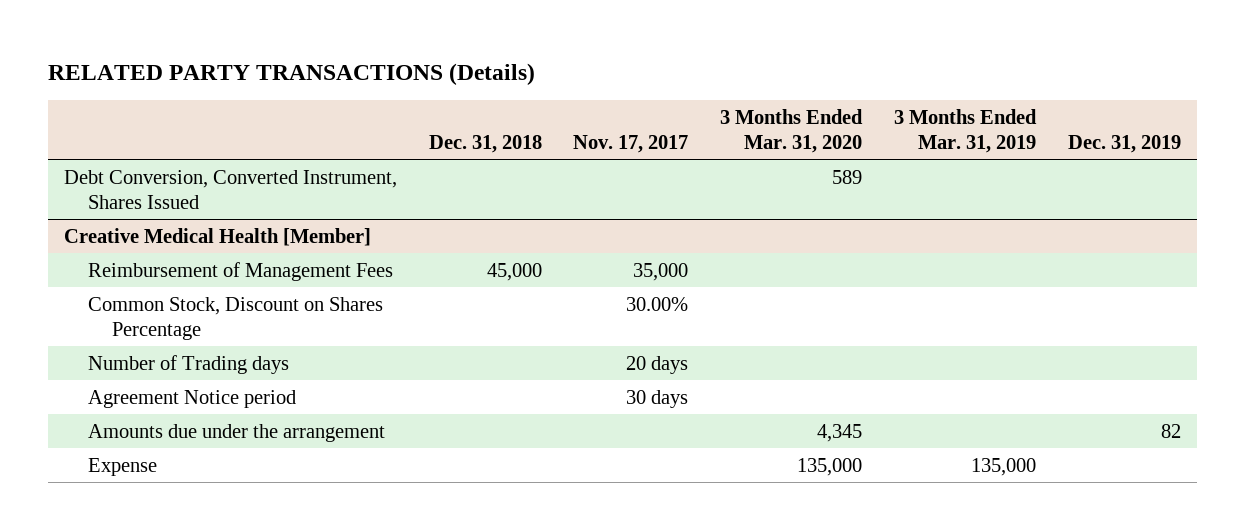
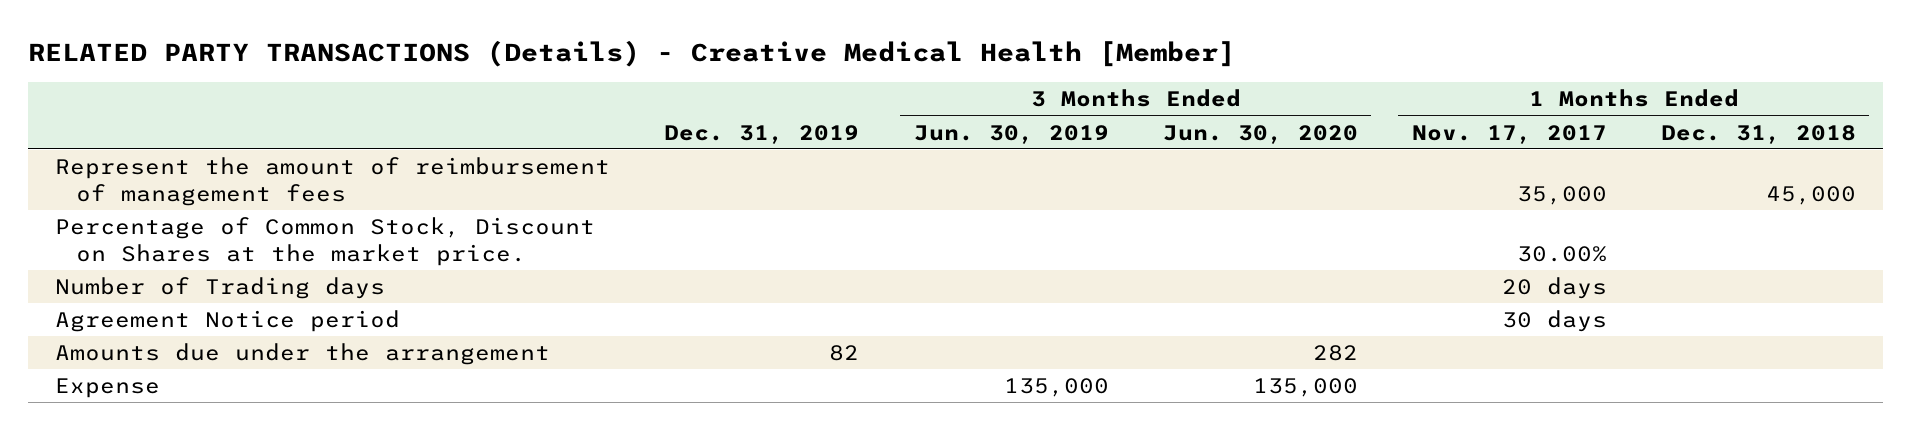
- RELATED PARTY TRANSACTIONS (Details)
+ RELATED PARTY TRANSACTIONS (Details) - Creative Medical Health [Member]
- | Dec. 31, 2018 | Nov. 17, 2017 | 3 Months Ended Mar. 31, 2020 | 3 Months Ended Mar. 31, 2019 | Dec. 31, 2019
+ | Dec. 31, 2019 | 3 Months Ended Jun. 30, 2019 | 3 Months Ended Jun. 30, 2020 | 1 Months Ended Nov. 17, 2017 | 1 Months Ended Dec. 31, 2018
- Debt Conversion, Converted Instrument, Shares Issued | | | 589 | |
- Creative Medical Health [Member]
- Reimbursement of Management Fees | 45,000 | 35,000 | | |
- Common Stock, Discount on Shares Percentage | | 30.00% | | |
- Number of Trading days | | 20 days | | |
- Agreement Notice period | | 30 days | | |
- Amounts due under the arrangement | | | 4,345 | | 82
- Expense | | | 135,000 | 135,000 |
+ Represent the amount of reimbursement of management fees | | | | 35,000 | 45,000
+ Percentage of Common Stock, Discount on Shares at the market price. | | | | 30.00% |
+ Number of Trading days | | | | 20 days |
+ Agreement Notice period | | | | 30 days |
+ Amounts due under the arrangement | 82 | | 282 | |
+ Expense | | 135,000 | 135,000 | |

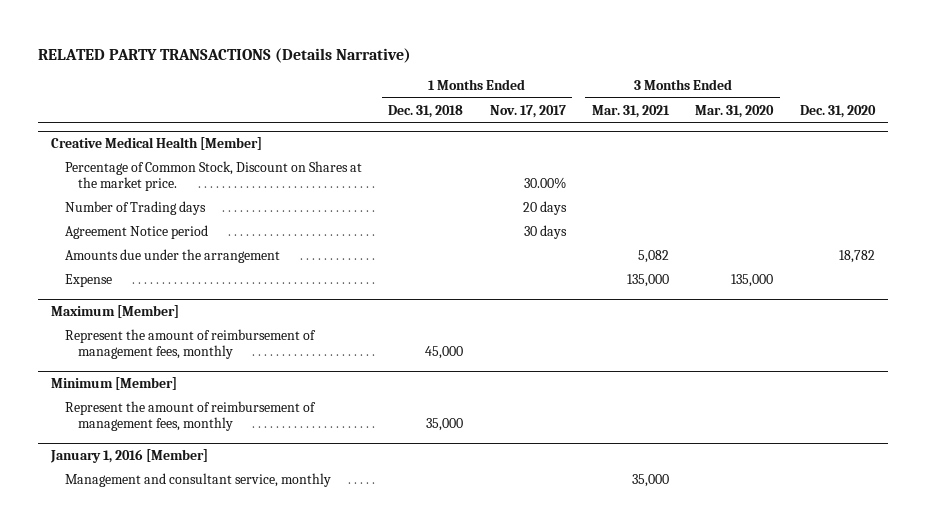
- RELATED PARTY TRANSACTIONS (Details) - Creative Medical Health [Member]
+ RELATED PARTY TRANSACTIONS (Details Narrative)
- | Dec. 31, 2019 | 3 Months Ended Jun. 30, 2019 | 3 Months Ended Jun. 30, 2020 | 1 Months Ended Nov. 17, 2017 | 1 Months Ended Dec. 31, 2018
+ | 1 Months Ended Dec. 31, 2018 | 1 Months Ended Nov. 17, 2017 | 3 Months Ended Mar. 31, 2021 | 3 Months Ended Mar. 31, 2020 | Dec. 31, 2020
- Represent the amount of reimbursement of management fees | | | | 35,000 | 45,000
+ Creative Medical Health [Member]
+ Maximum [Member]
+ Represent the amount of reimbursement of management fees, monthly | 45,000 | | | |
+ Minimum [Member]
+ Represent the amount of reimbursement of management fees, monthly | 35,000 | | | |
+ January 1, 2016 [Member]
+ Management and consultant service, monthly | | | 35,000 | |

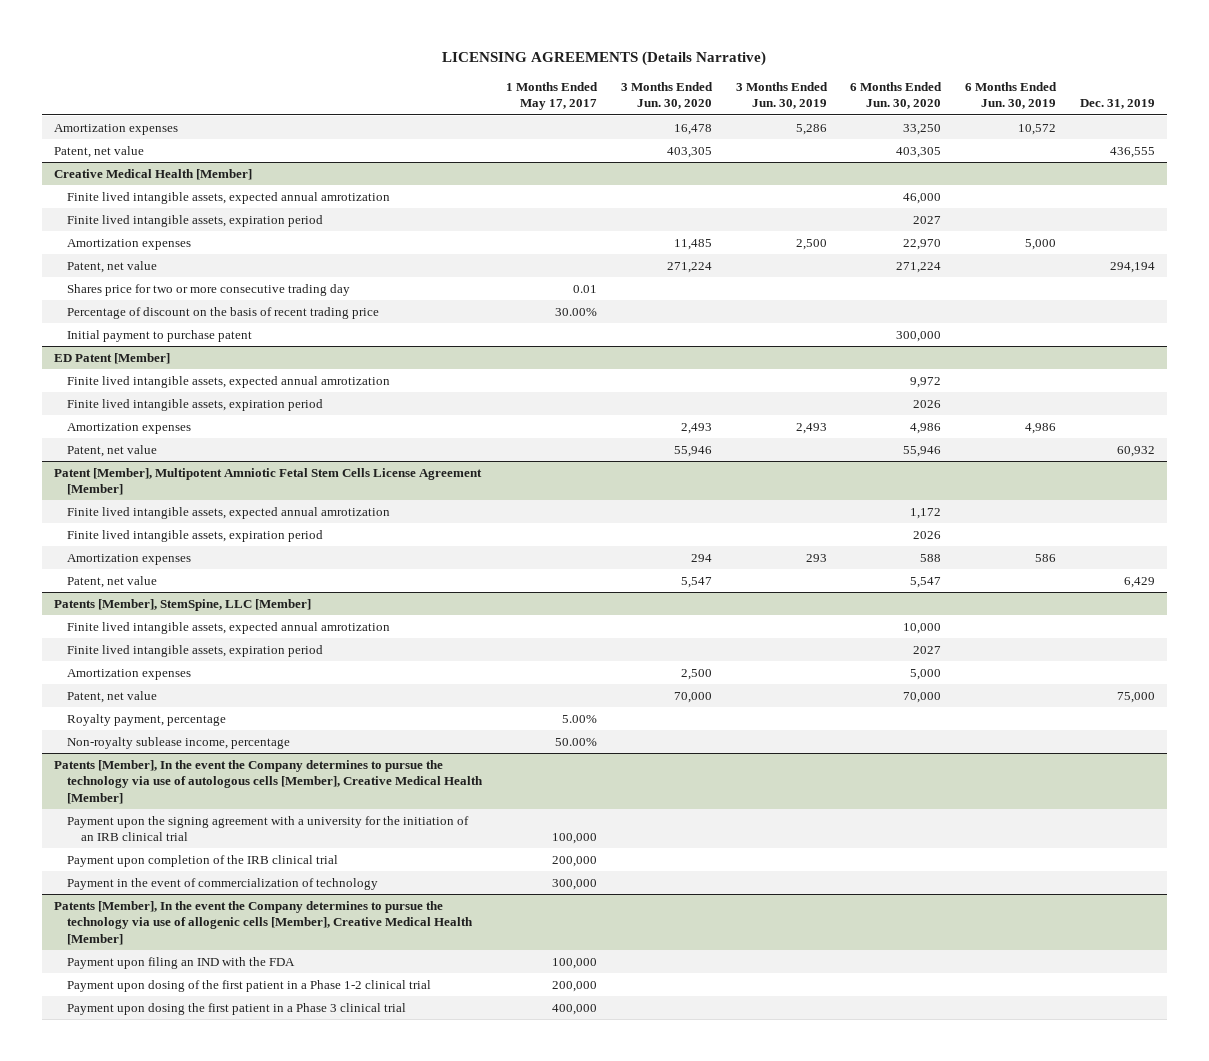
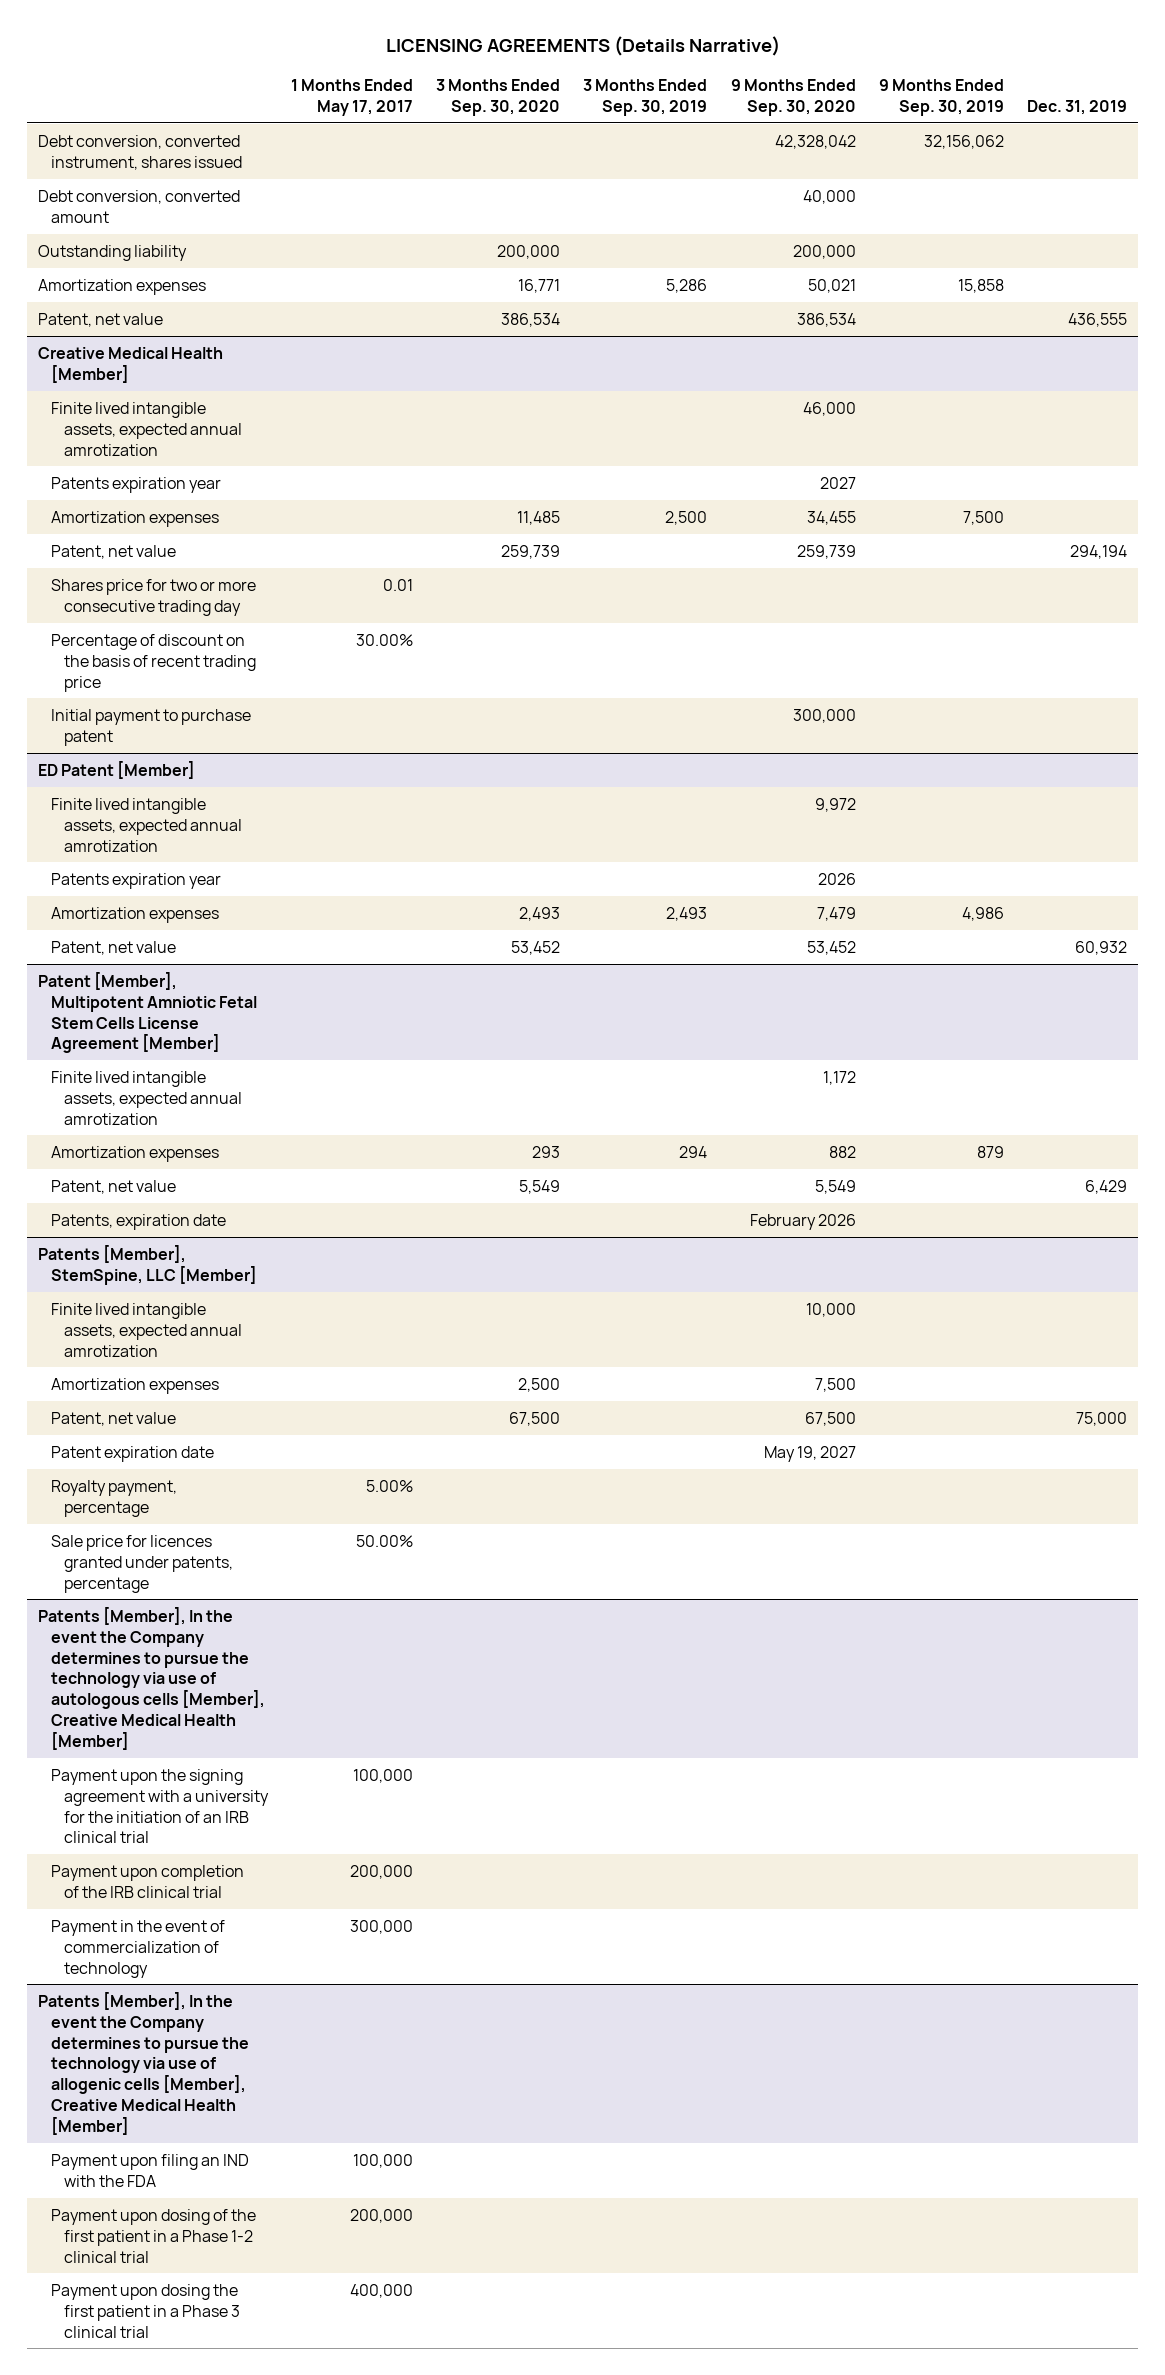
- | 1 Months Ended May 17, 2017 | 3 Months Ended Jun. 30, 2020 | 3 Months Ended Jun. 30, 2019 | 6 Months Ended Jun. 30, 2020 | 6 Months Ended Jun. 30, 2019 | Dec. 31, 2019
+ | 1 Months Ended May 17, 2017 | 3 Months Ended Sep. 30, 2020 | 3 Months Ended Sep. 30, 2019 | 9 Months Ended Sep. 30, 2020 | 9 Months Ended Sep. 30, 2019 | Dec. 31, 2019
+ Debt conversion, converted instrument, shares issued | | | | 42,328,042 | 32,156,062 |
+ Debt conversion, converted amount | | | | 40,000 | |
+ Outstanding liability | | 200,000 | | 200,000 | |
@ Creative Medical Health [Member]
- Finite lived intangible assets, expiration period | | | | 2027 | |
+ Patents expiration year | | | | 2027 | |
@ ED Patent [Member]
- Finite lived intangible assets, expiration period | | | | 2026 | |
+ Patents expiration year | | | | 2026 | |
@ Patent [Member], Multipotent Amniotic Fetal Stem Cells License Agreement [Member]
- Finite lived intangible assets, expiration period | | | | 2026 | |
+ Patents, expiration date | | | | February 2026 | |
@ Patents [Member], StemSpine, LLC [Member]
- Finite lived intangible assets, expiration period | | | | 2027 | |
+ Patent expiration date | | | | May 19, 2027 | |
- Non-royalty sublease income, percentage | 50.00% | | | | |
+ Sale price for licences granted under patents, percentage | 50.00% | | | | |

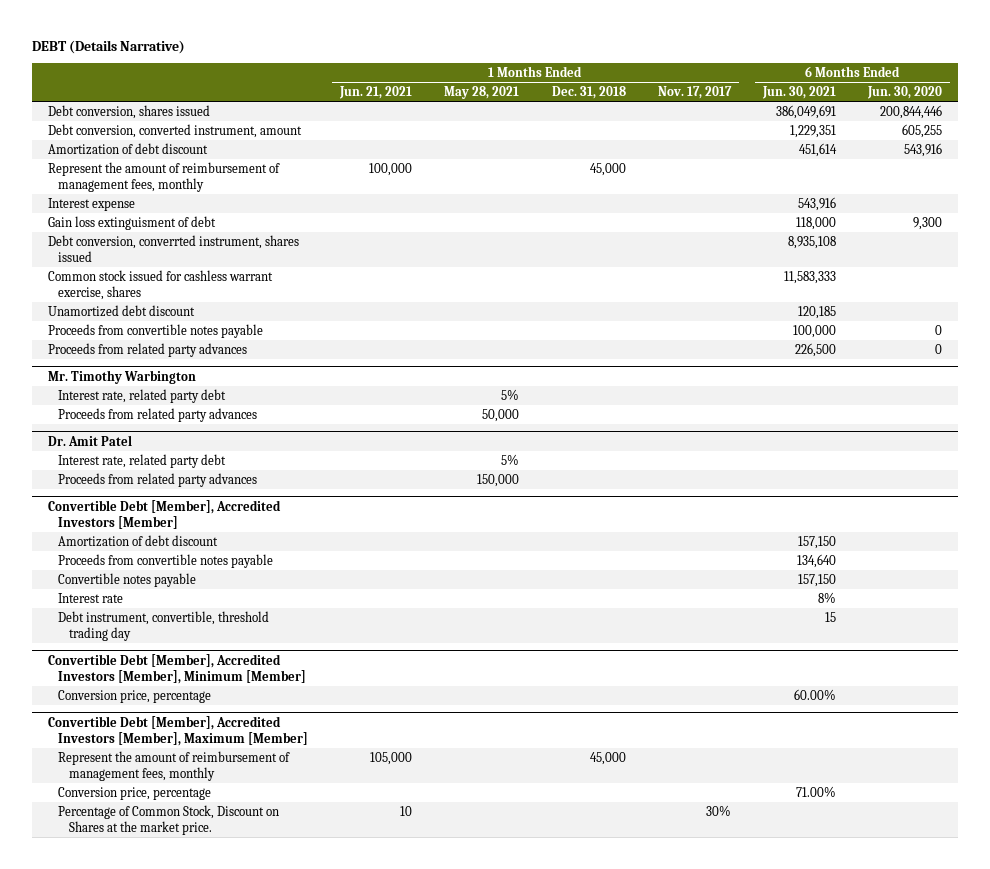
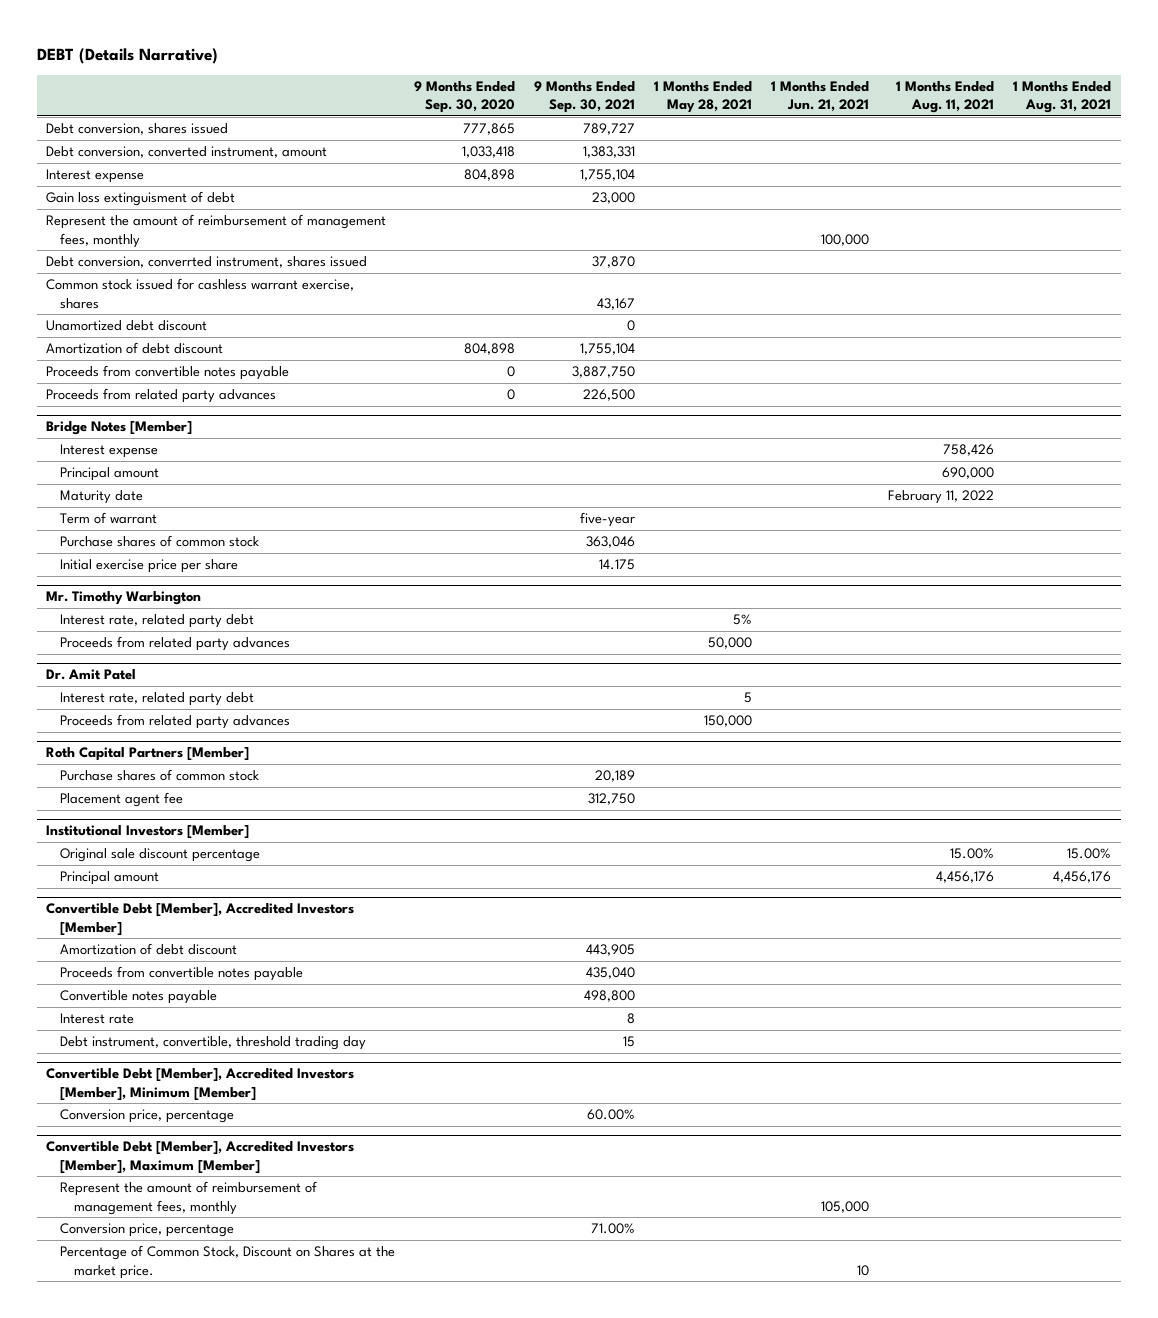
- | 1 Months Ended Jun. 21, 2021 | 1 Months Ended May 28, 2021 | 1 Months Ended Dec. 31, 2018 | 1 Months Ended Nov. 17, 2017 | 6 Months Ended Jun. 30, 2021 | 6 Months Ended Jun. 30, 2020
+ | 9 Months Ended Sep. 30, 2020 | 9 Months Ended Sep. 30, 2021 | 1 Months Ended May 28, 2021 | 1 Months Ended Jun. 21, 2021 | 1 Months Ended Aug. 11, 2021 | 1 Months Ended Aug. 31, 2021
moved down: Represent the amount of reimbursement of management fees, monthly | | | | 100,000 | |
moved down: Amortization of debt discount | 804,898 | 1,755,104 | | | |
+ Bridge Notes [Member]
+ Interest expense | | | | | 758,426 |
+ Principal amount | | | | | 690,000 |
+ Maturity date | | | | | February 11, 2022 |
+ Term of warrant | | five-year | | | |
+ Purchase shares of common stock | | 363,046 | | | |
+ Initial exercise price per share | | 14.175 | | | |
@ Dr. Amit Patel
- Interest rate, related party debt | | 5% | | | |
+ Interest rate, related party debt | | | 5 | | |
+ Roth Capital Partners [Member]
+ Purchase shares of common stock | | 20,189 | | | |
+ Placement agent fee | | 312,750 | | | |
+ Institutional Investors [Member]
+ Original sale discount percentage | | | | | 15.00% | 15.00%
+ Principal amount | | | | | 4,456,176 | 4,456,176

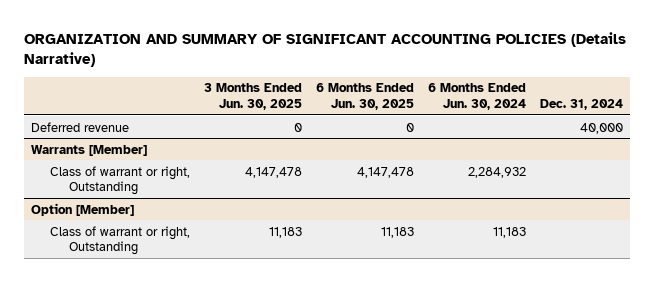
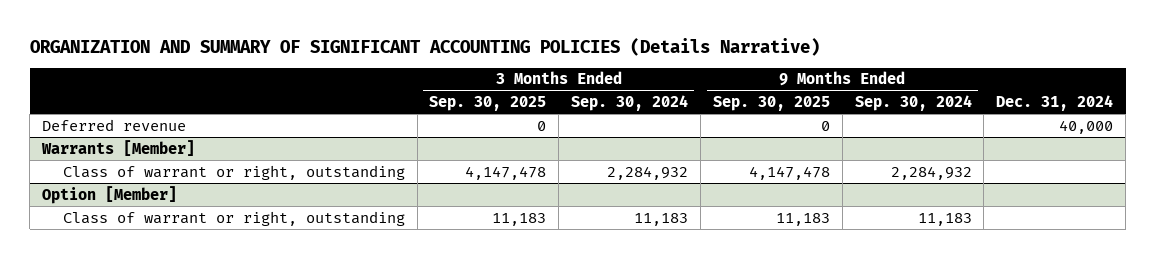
- | 3 Months Ended Jun. 30, 2025 | 6 Months Ended Jun. 30, 2025 | 6 Months Ended Jun. 30, 2024 | Dec. 31, 2024
+ | 3 Months Ended Sep. 30, 2025 | 3 Months Ended Sep. 30, 2024 | 9 Months Ended Sep. 30, 2025 | 9 Months Ended Sep. 30, 2024 | Dec. 31, 2024
@ Warrants [Member]
- Class of warrant or right, Outstanding | 4,147,478 | 4,147,478 | 2,284,932 |
+ Class of warrant or right, outstanding | 4,147,478 | 2,284,932 | 4,147,478 | 2,284,932 |
@ Option [Member]
- Class of warrant or right, Outstanding | 11,183 | 11,183 | 11,183 |
+ Class of warrant or right, outstanding | 11,183 | 11,183 | 11,183 | 11,183 |

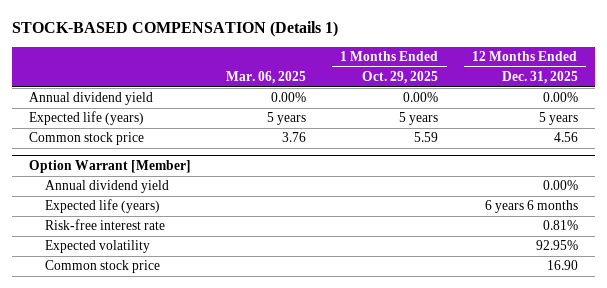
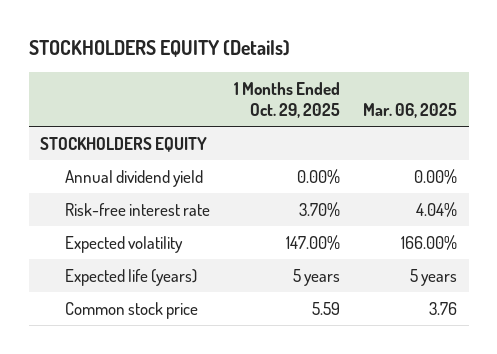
- STOCK-BASED COMPENSATION (Details 1)
+ STOCKHOLDERS EQUITY (Details)
- | Mar. 06, 2025 | 1 Months Ended Oct. 29, 2025 | 12 Months Ended Dec. 31, 2025
+ | 1 Months Ended Oct. 29, 2025 | Mar. 06, 2025
+ STOCKHOLDERS EQUITY
+ Risk-free interest rate | 3.70% | 4.04%
+ Expected volatility | 147.00% | 166.00%
- Option Warrant [Member]
- Annual dividend yield | | | 0.00%
- Expected life (years) | | | 6 years 6 months
- Risk-free interest rate | | | 0.81%
- Expected volatility | | | 92.95%
- Common stock price | | | 16.90

